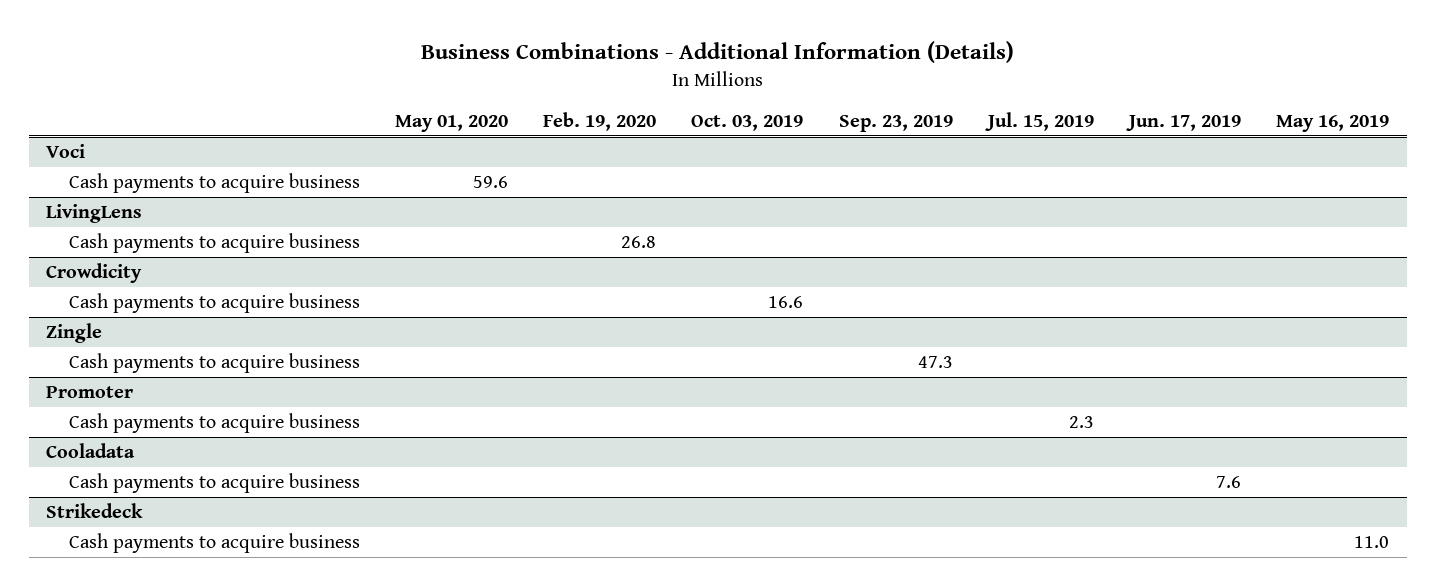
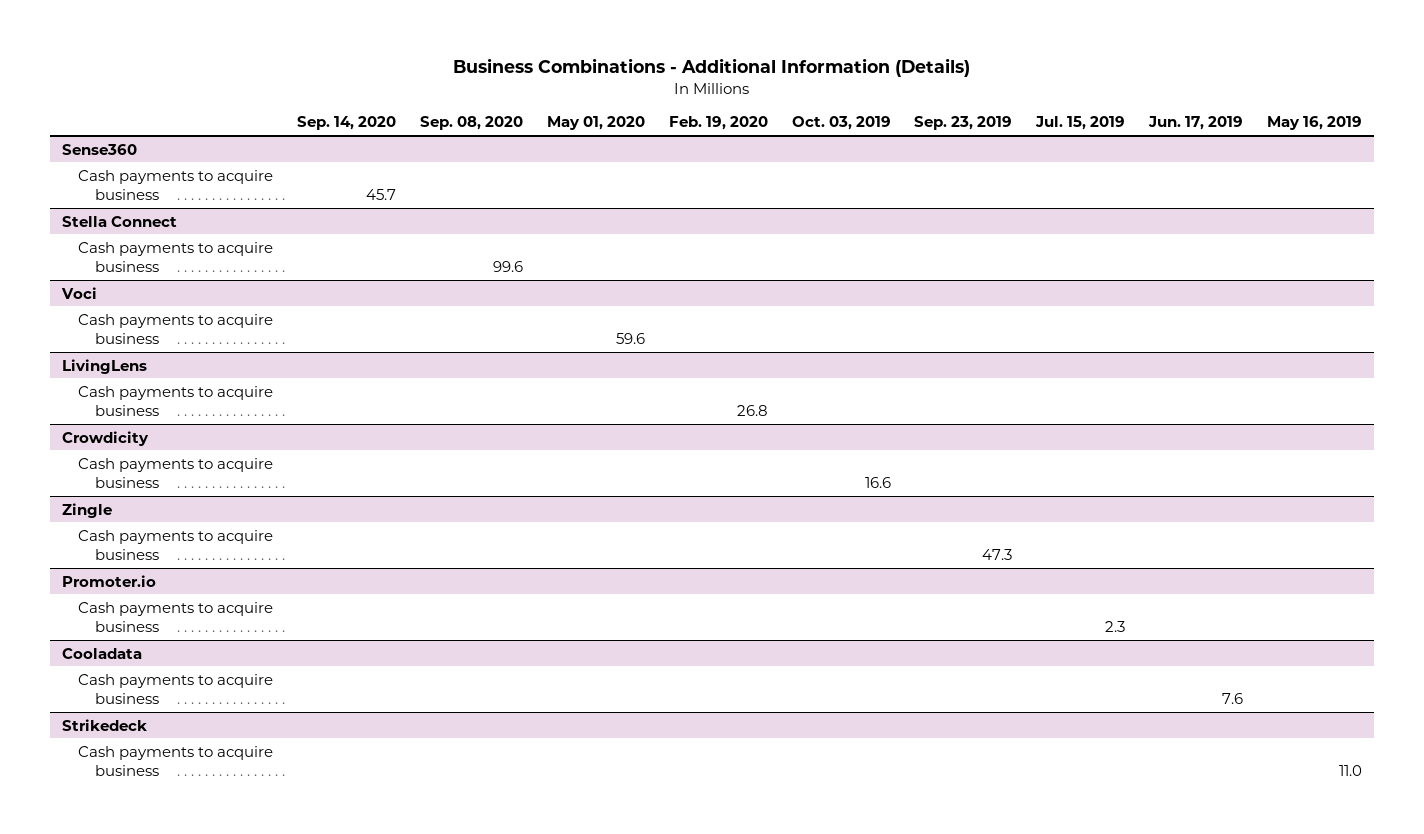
- | May 01, 2020 | Feb. 19, 2020 | Oct. 03, 2019 | Sep. 23, 2019 | Jul. 15, 2019 | Jun. 17, 2019 | May 16, 2019
+ | Sep. 14, 2020 | Sep. 08, 2020 | May 01, 2020 | Feb. 19, 2020 | Oct. 03, 2019 | Sep. 23, 2019 | Jul. 15, 2019 | Jun. 17, 2019 | May 16, 2019
+ Sense360
+ Cash payments to acquire business | 45.7 | | | | | | | |
+ Stella Connect
+ Cash payments to acquire business | | 99.6 | | | | | | |
- Promoter
+ Promoter.io

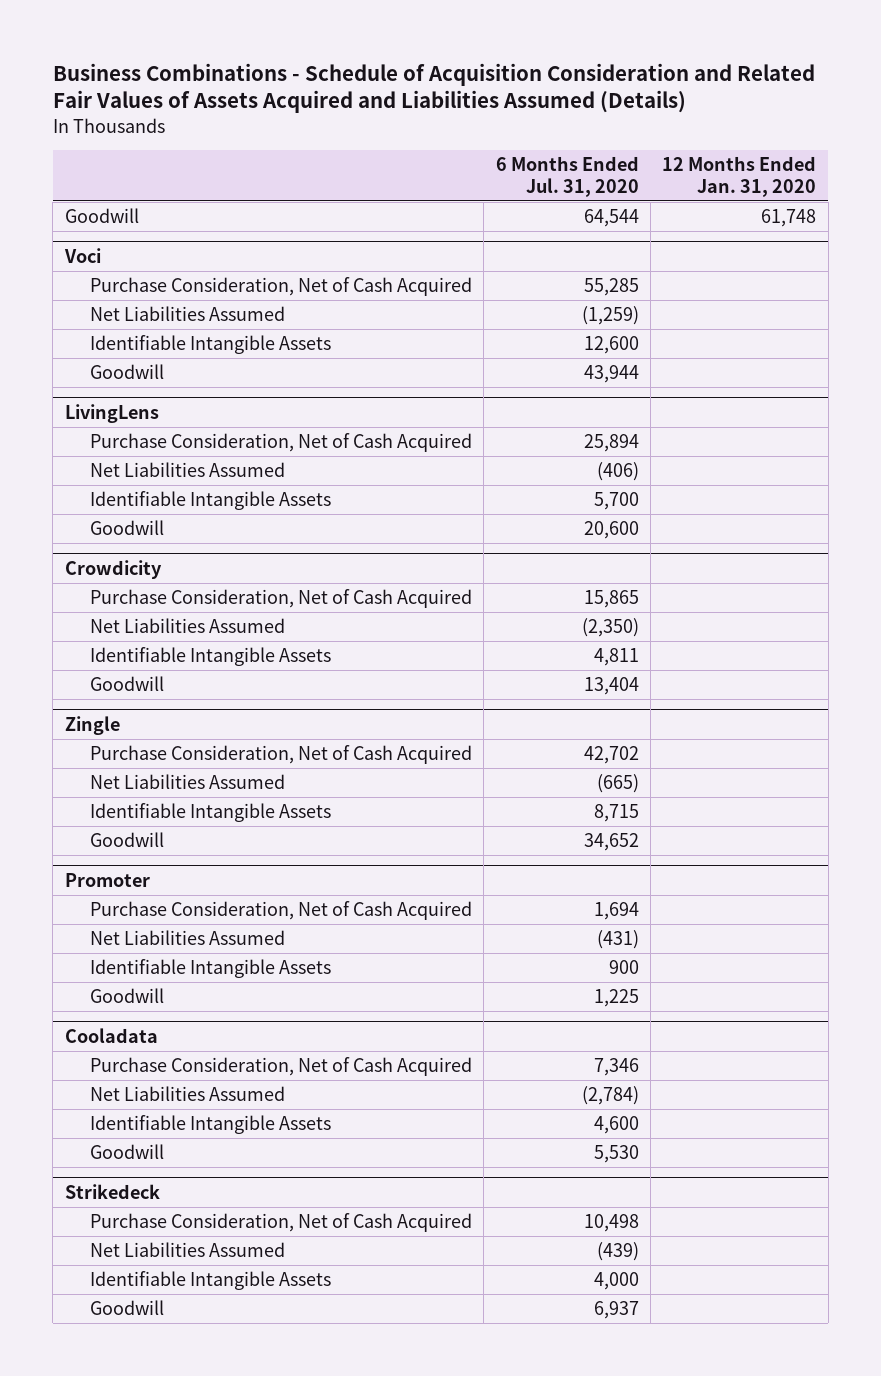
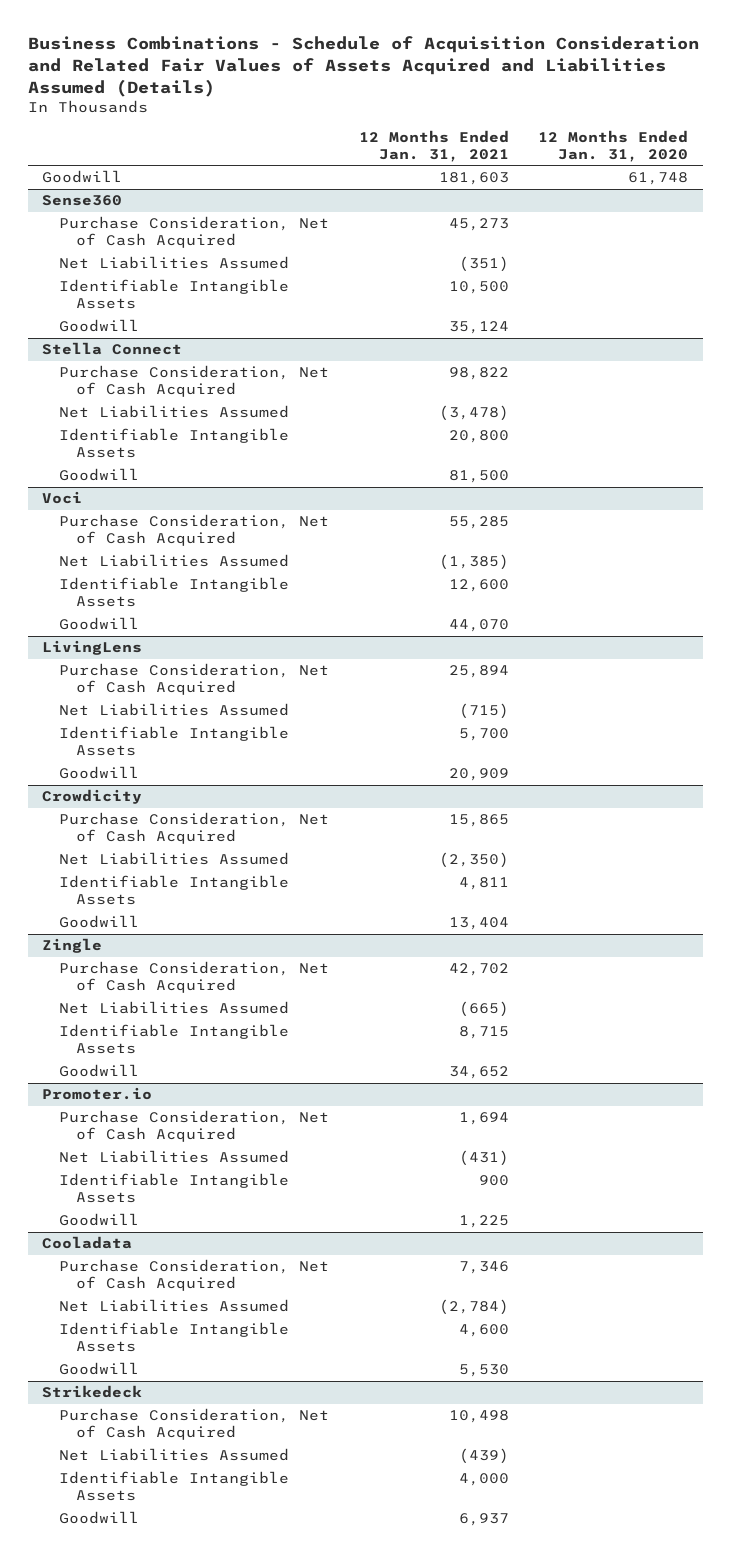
- | 6 Months Ended Jul. 31, 2020 | 12 Months Ended Jan. 31, 2020
+ | 12 Months Ended Jan. 31, 2021 | 12 Months Ended Jan. 31, 2020
+ Sense360
+ Purchase Consideration, Net of Cash Acquired | 45,273 |
+ Net Liabilities Assumed | (351) |
+ Identifiable Intangible Assets | 10,500 |
+ Goodwill | 35,124 |
+ Stella Connect
+ Purchase Consideration, Net of Cash Acquired | 98,822 |
+ Net Liabilities Assumed | (3,478) |
+ Identifiable Intangible Assets | 20,800 |
+ Goodwill | 81,500 |
- Promoter
+ Promoter.io

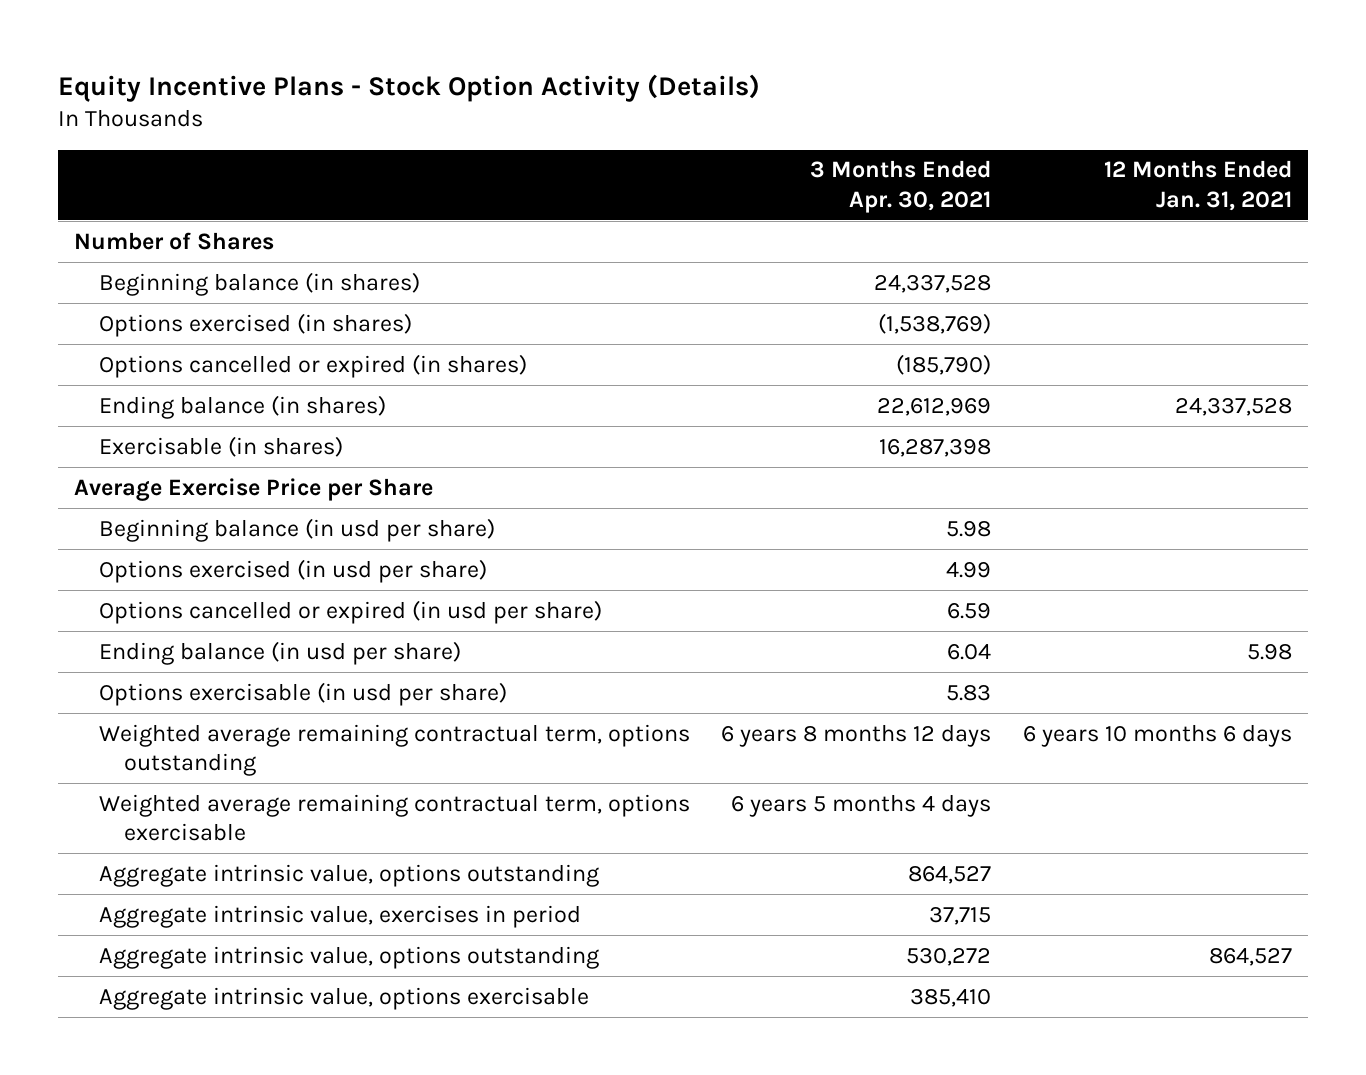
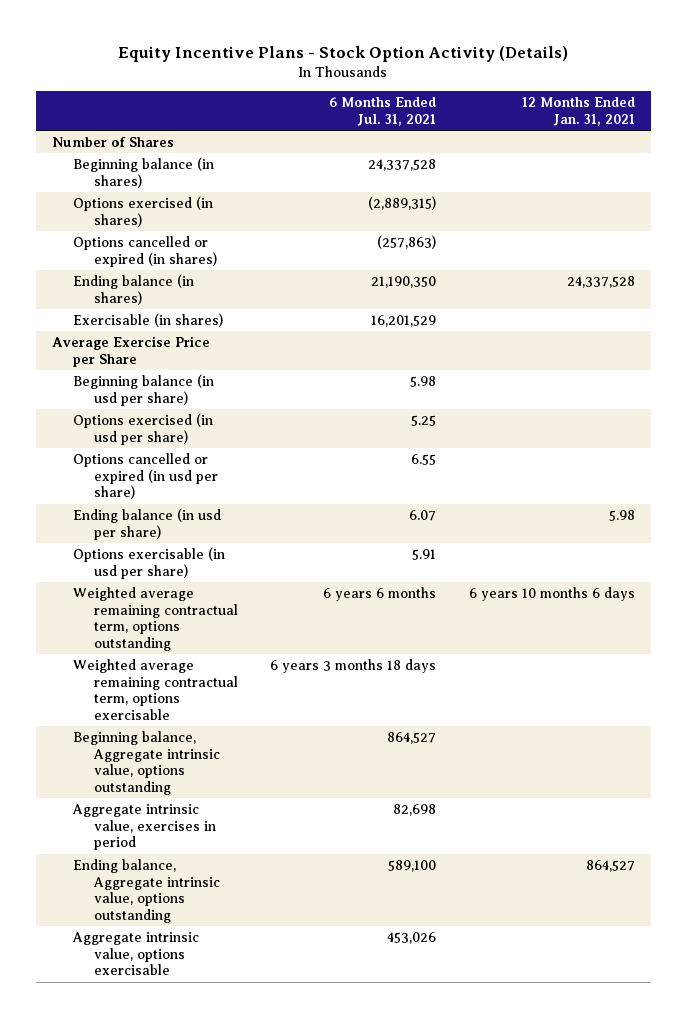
- | 3 Months Ended Apr. 30, 2021 | 12 Months Ended Jan. 31, 2021
+ | 6 Months Ended Jul. 31, 2021 | 12 Months Ended Jan. 31, 2021
- Aggregate intrinsic value, options outstanding | 864,527 |
+ Beginning balance, Aggregate intrinsic value, options outstanding | 864,527 |
- Aggregate intrinsic value, options outstanding | 530,272 | 864,527
+ Ending balance, Aggregate intrinsic value, options outstanding | 589,100 | 864,527

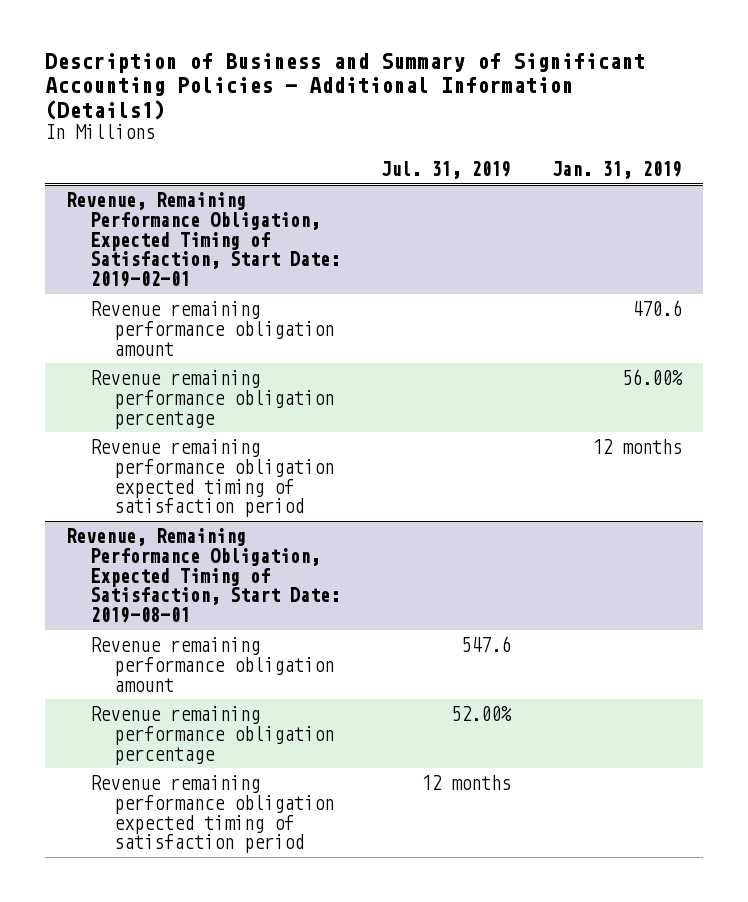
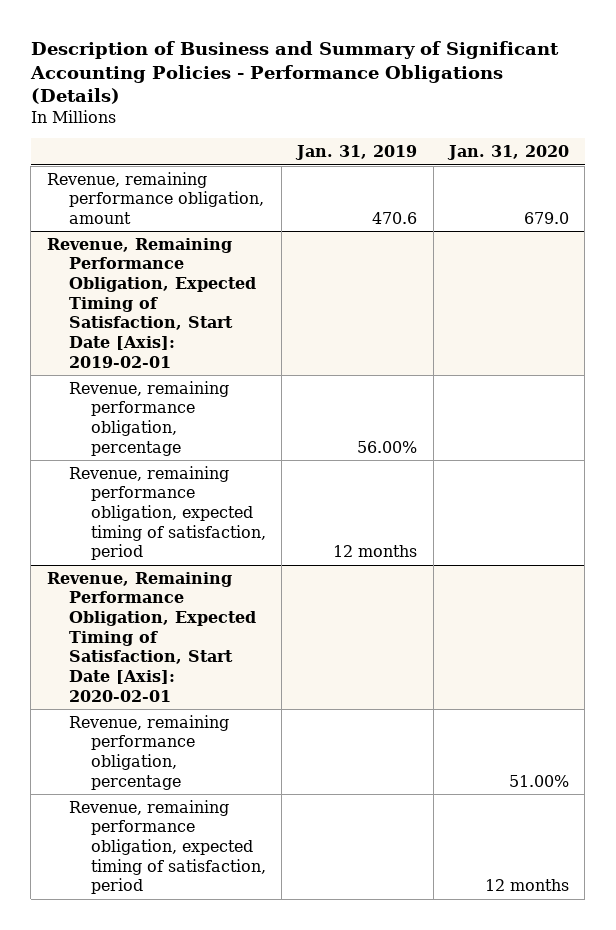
- Description of Business and Summary of Significant Accounting Policies - Additional Information (Details1)
+ Description of Business and Summary of Significant Accounting Policies - Performance Obligations (Details)
- | Jul. 31, 2019 | Jan. 31, 2019
+ | Jan. 31, 2019 | Jan. 31, 2020
- Revenue, Remaining Performance Obligation, Expected Timing of Satisfaction, Start Date: 2019-02-01
- Revenue remaining performance obligation amount | | 470.6
- Revenue remaining performance obligation percentage | | 56.00%
- Revenue remaining performance obligation expected timing of satisfaction period | | 12 months
- Revenue, Remaining Performance Obligation, Expected Timing of Satisfaction, Start Date: 2019-08-01
- Revenue remaining performance obligation amount | 547.6 |
- Revenue remaining performance obligation percentage | 52.00% |
- Revenue remaining performance obligation expected timing of satisfaction period | 12 months |
+ Revenue, remaining performance obligation, amount | 470.6 | 679.0
+ Revenue, Remaining Performance Obligation, Expected Timing of Satisfaction, Start Date [Axis]: 2019-02-01
+ Revenue, remaining performance obligation, percentage | 56.00% |
+ Revenue, remaining performance obligation, expected timing of satisfaction, period | 12 months |
+ Revenue, Remaining Performance Obligation, Expected Timing of Satisfaction, Start Date [Axis]: 2020-02-01
+ Revenue, remaining performance obligation, percentage | | 51.00%
+ Revenue, remaining performance obligation, expected timing of satisfaction, period | | 12 months

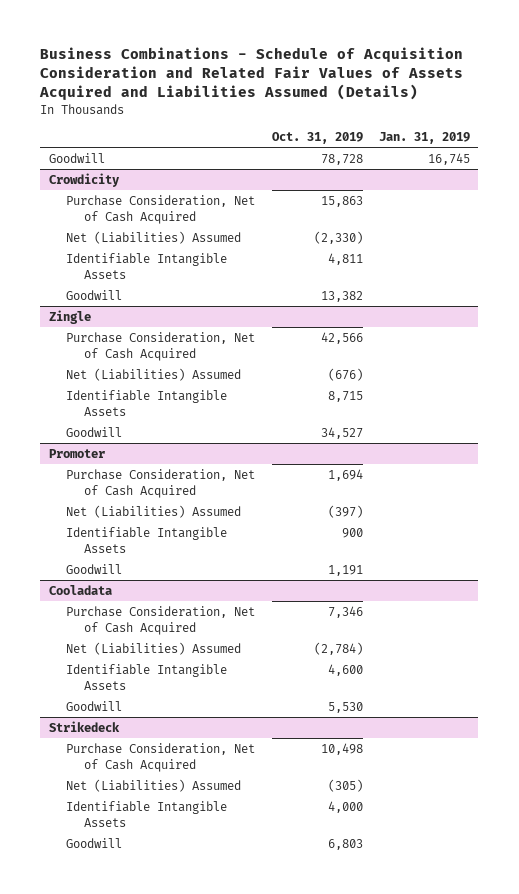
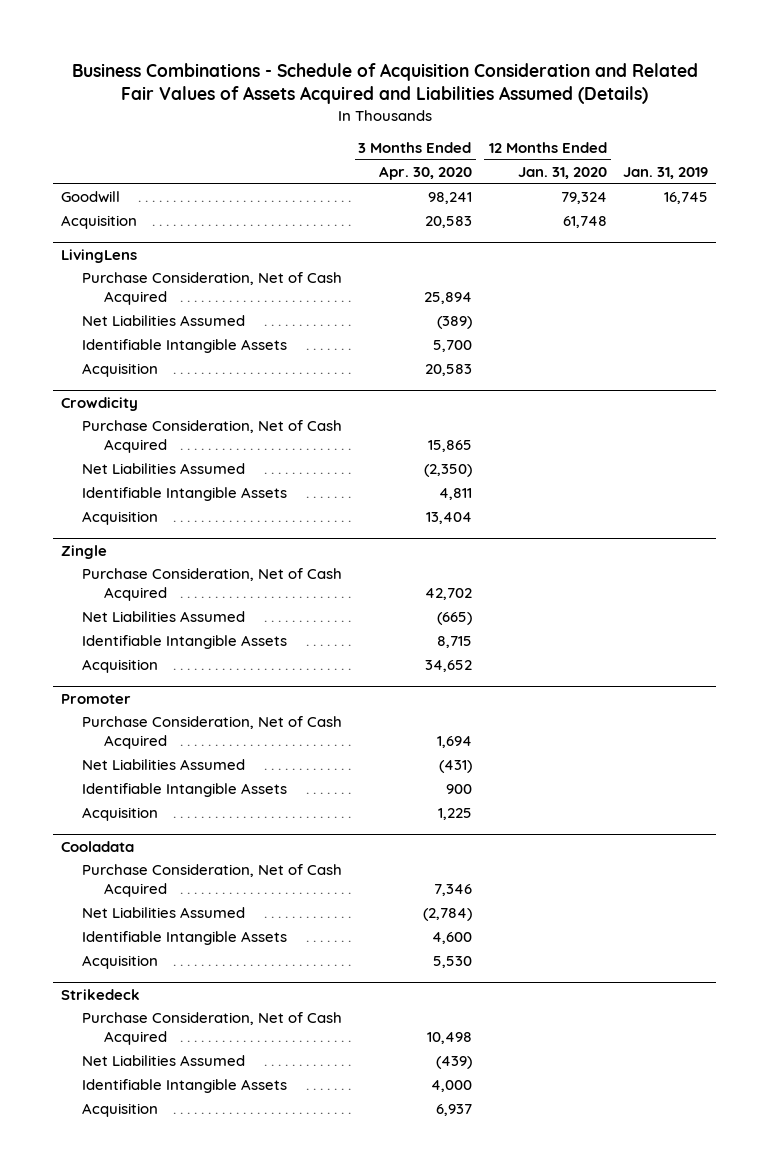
- | Oct. 31, 2019 | Jan. 31, 2019
+ | 3 Months Ended Apr. 30, 2020 | 12 Months Ended Jan. 31, 2020 | Jan. 31, 2019
+ Acquisition | 20,583 | 61,748 |
+ LivingLens
+ Purchase Consideration, Net of Cash Acquired | 25,894 | |
+ Net Liabilities Assumed | (389) | |
+ Identifiable Intangible Assets | 5,700 | |
+ Acquisition | 20,583 | |
@ Crowdicity
- Net (Liabilities) Assumed | (2,330) |
+ Net Liabilities Assumed | (2,350) | |
- Goodwill | 13,382 |
+ Acquisition | 13,404 | |
@ Zingle
- Net (Liabilities) Assumed | (676) |
+ Net Liabilities Assumed | (665) | |
- Goodwill | 34,527 |
+ Acquisition | 34,652 | |
@ Promoter
- Net (Liabilities) Assumed | (397) |
+ Net Liabilities Assumed | (431) | |
- Goodwill | 1,191 |
+ Acquisition | 1,225 | |
@ Cooladata
- Net (Liabilities) Assumed | (2,784) |
+ Net Liabilities Assumed | (2,784) | |
- Goodwill | 5,530 |
+ Acquisition | 5,530 | |
@ Strikedeck
- Net (Liabilities) Assumed | (305) |
+ Net Liabilities Assumed | (439) | |
- Goodwill | 6,803 |
+ Acquisition | 6,937 | |

